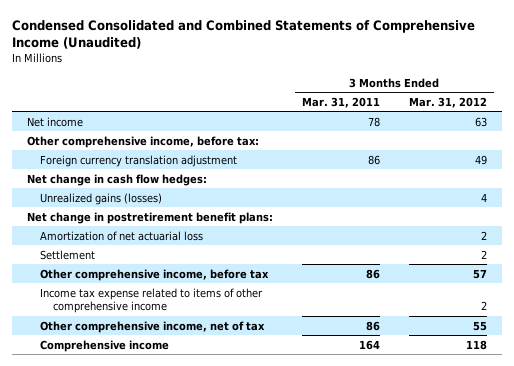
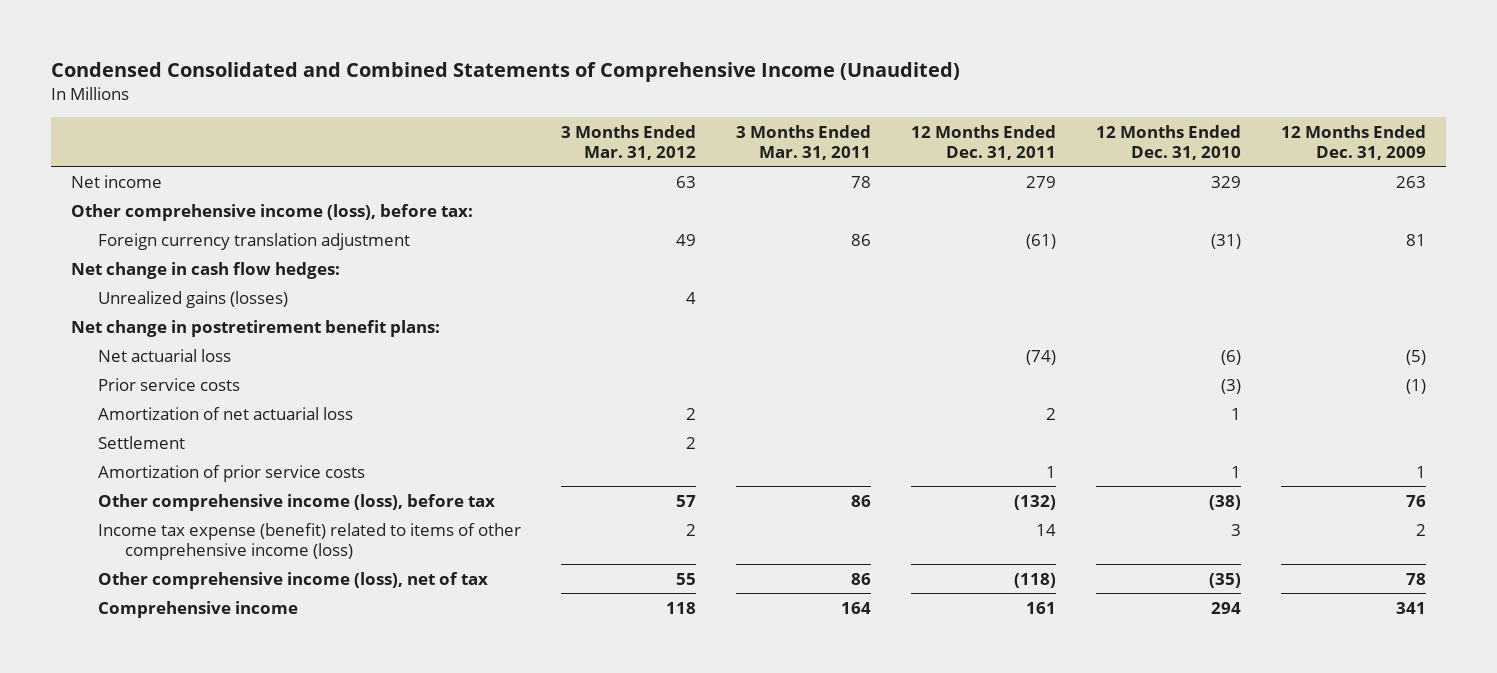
- | 3 Months Ended Mar. 31, 2011 | 3 Months Ended Mar. 31, 2012
+ | 3 Months Ended Mar. 31, 2012 | 3 Months Ended Mar. 31, 2011 | 12 Months Ended Dec. 31, 2011 | 12 Months Ended Dec. 31, 2010 | 12 Months Ended Dec. 31, 2009
- Other comprehensive income, before tax:
+ Other comprehensive income (loss), before tax:
+ Net actuarial loss | | | (74) | (6) | (5)
+ Prior service costs | | | | (3) | (1)
- Other comprehensive income, before tax | 86 | 57
- Income tax expense related to items of other comprehensive income | | 2
- Other comprehensive income, net of tax | 86 | 55
+ Amortization of prior service costs | | | 1 | 1 | 1
+ Other comprehensive income (loss), before tax | 57 | 86 | (132) | (38) | 76
+ Income tax expense (benefit) related to items of other comprehensive income (loss) | 2 | | 14 | 3 | 2
+ Other comprehensive income (loss), net of tax | 55 | 86 | (118) | (35) | 78

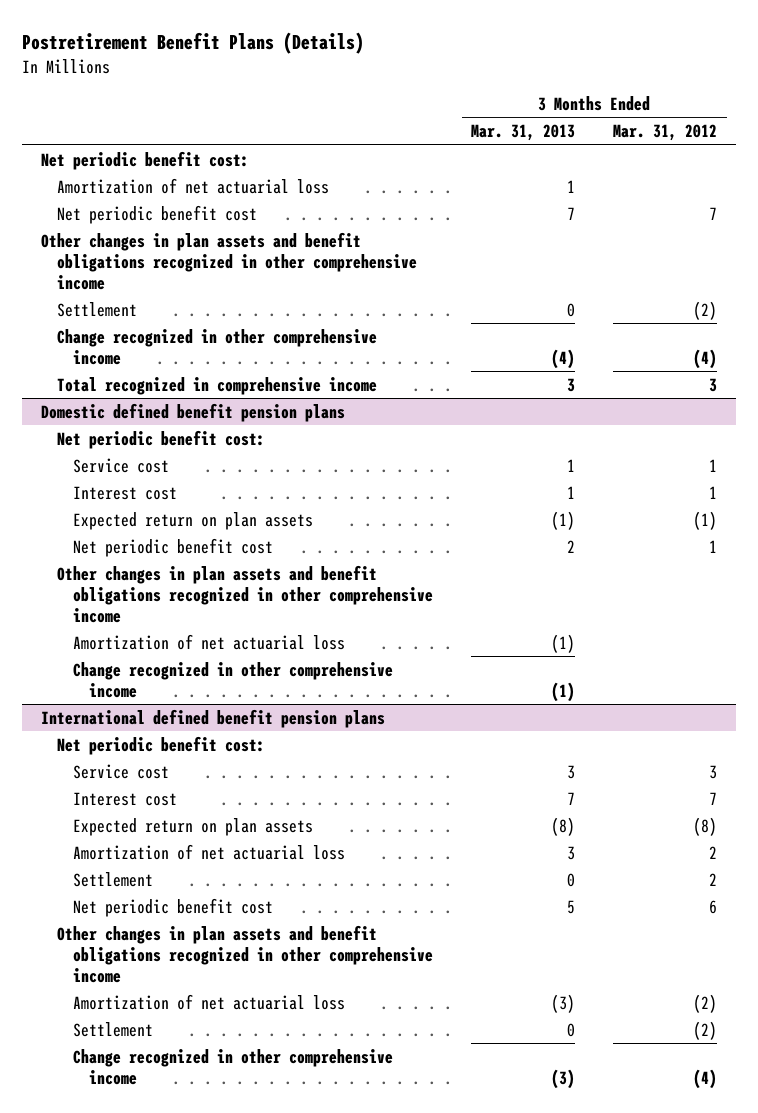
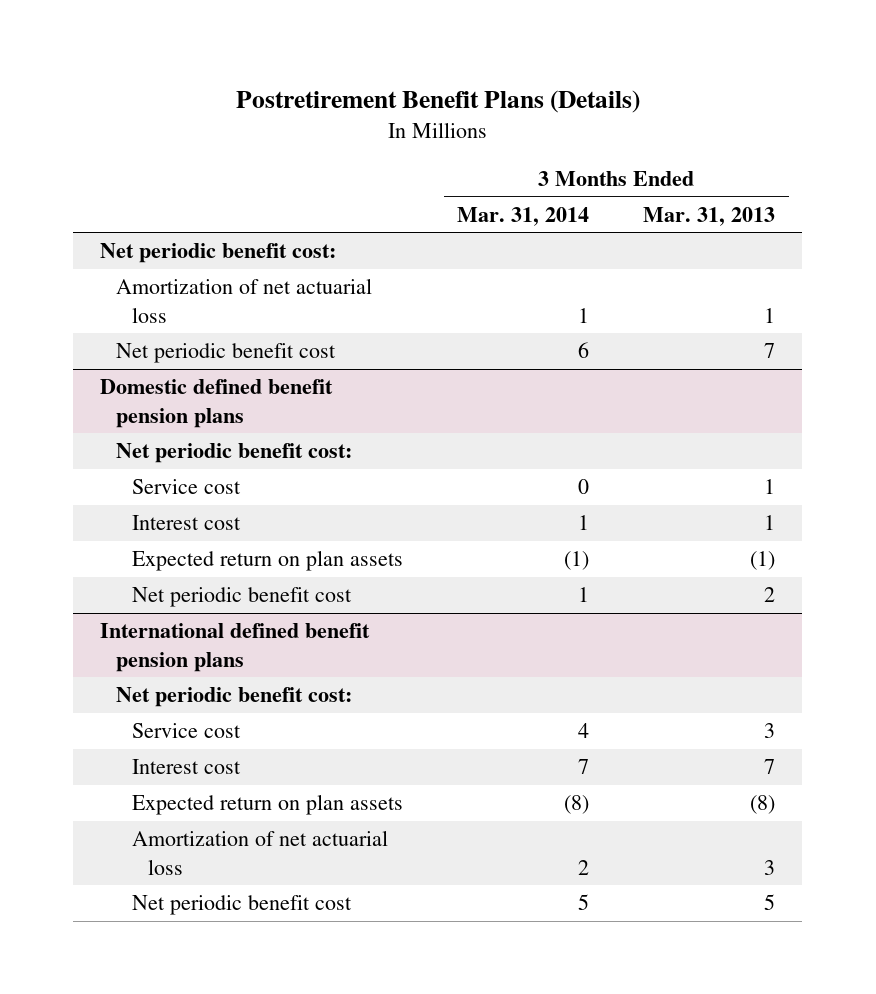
- | 3 Months Ended Mar. 31, 2013 | 3 Months Ended Mar. 31, 2012
+ | 3 Months Ended Mar. 31, 2014 | 3 Months Ended Mar. 31, 2013
- Other changes in plan assets and benefit obligations recognized in other comprehensive income
- Settlement | 0 | (2)
- Change recognized in other comprehensive income | (4) | (4)
- Total recognized in comprehensive income | 3 | 3
@ Domestic defined benefit pension plans
- Other changes in plan assets and benefit obligations recognized in other comprehensive income
- Amortization of net actuarial loss | (1) |
- Change recognized in other comprehensive income | (1) |
@ International defined benefit pension plans
- Settlement | 0 | 2
- Other changes in plan assets and benefit obligations recognized in other comprehensive income
- Amortization of net actuarial loss | (3) | (2)
- Settlement | 0 | (2)
- Change recognized in other comprehensive income | (3) | (4)

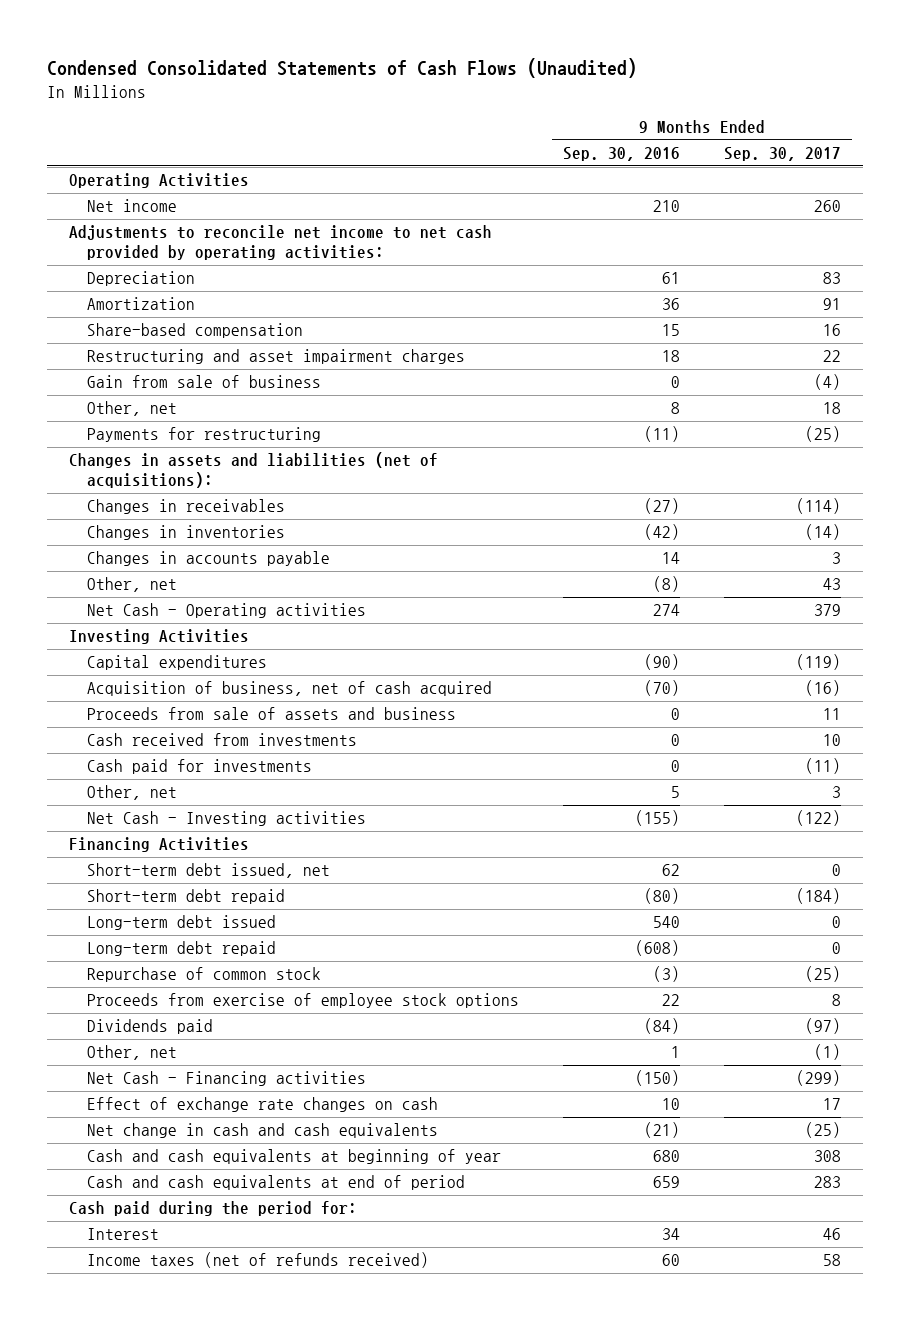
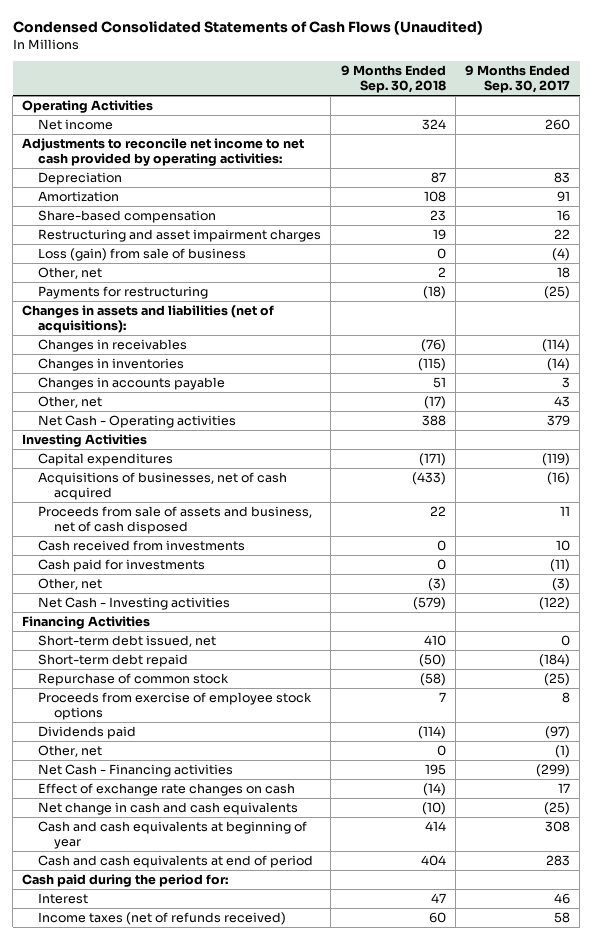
- | 9 Months Ended Sep. 30, 2016 | 9 Months Ended Sep. 30, 2017
+ | 9 Months Ended Sep. 30, 2018 | 9 Months Ended Sep. 30, 2017
- Gain from sale of business | 0 | (4)
+ Loss (gain) from sale of business | 0 | (4)
- Acquisition of business, net of cash acquired | (70) | (16)
- Proceeds from sale of assets and business | 0 | 11
+ Acquisitions of businesses, net of cash acquired | (433) | (16)
+ Proceeds from sale of assets and business, net of cash disposed | 22 | 11
- Other, net | 5 | 3
+ Other, net | (3) | (3)
- Long-term debt issued | 540 | 0
- Long-term debt repaid | (608) | 0

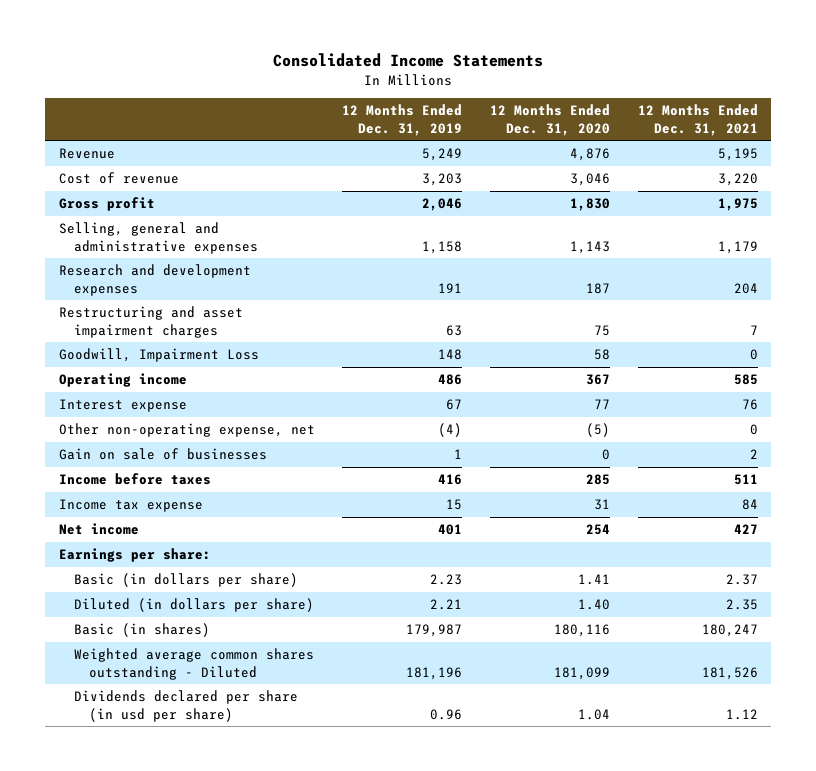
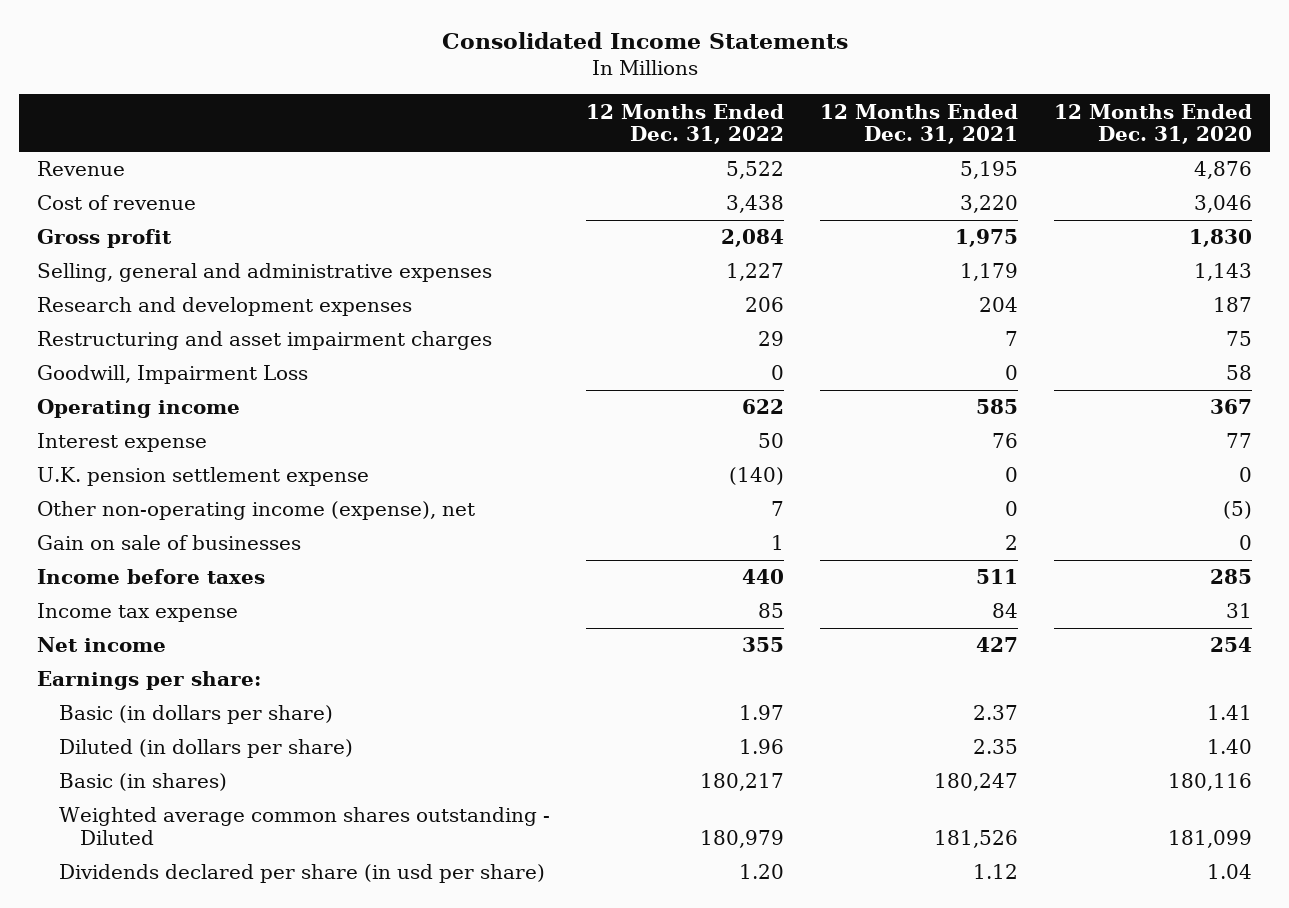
- | 12 Months Ended Dec. 31, 2019 | 12 Months Ended Dec. 31, 2020 | 12 Months Ended Dec. 31, 2021
+ | 12 Months Ended Dec. 31, 2022 | 12 Months Ended Dec. 31, 2021 | 12 Months Ended Dec. 31, 2020
- Other non-operating expense, net | (4) | (5) | 0
+ U.K. pension settlement expense | (140) | 0 | 0
+ Other non-operating income (expense), net | 7 | 0 | (5)

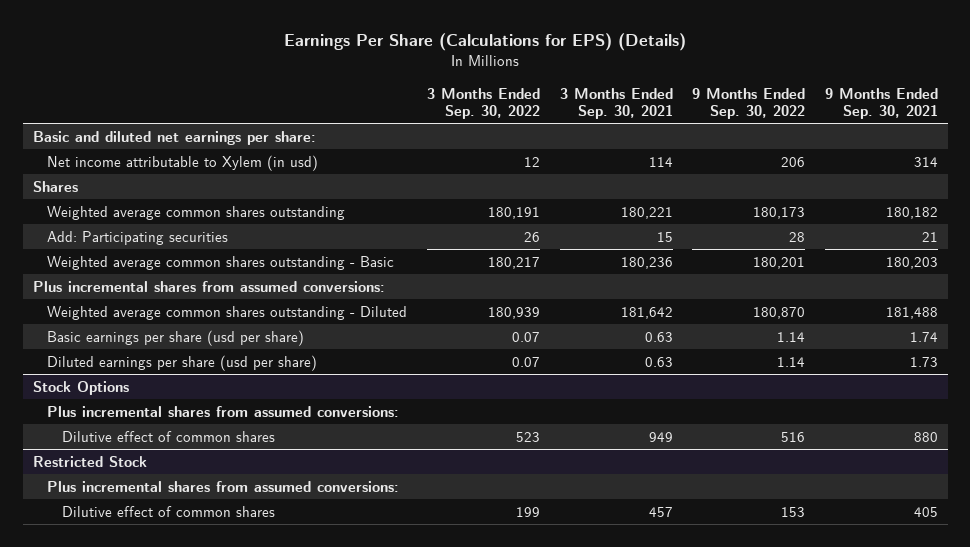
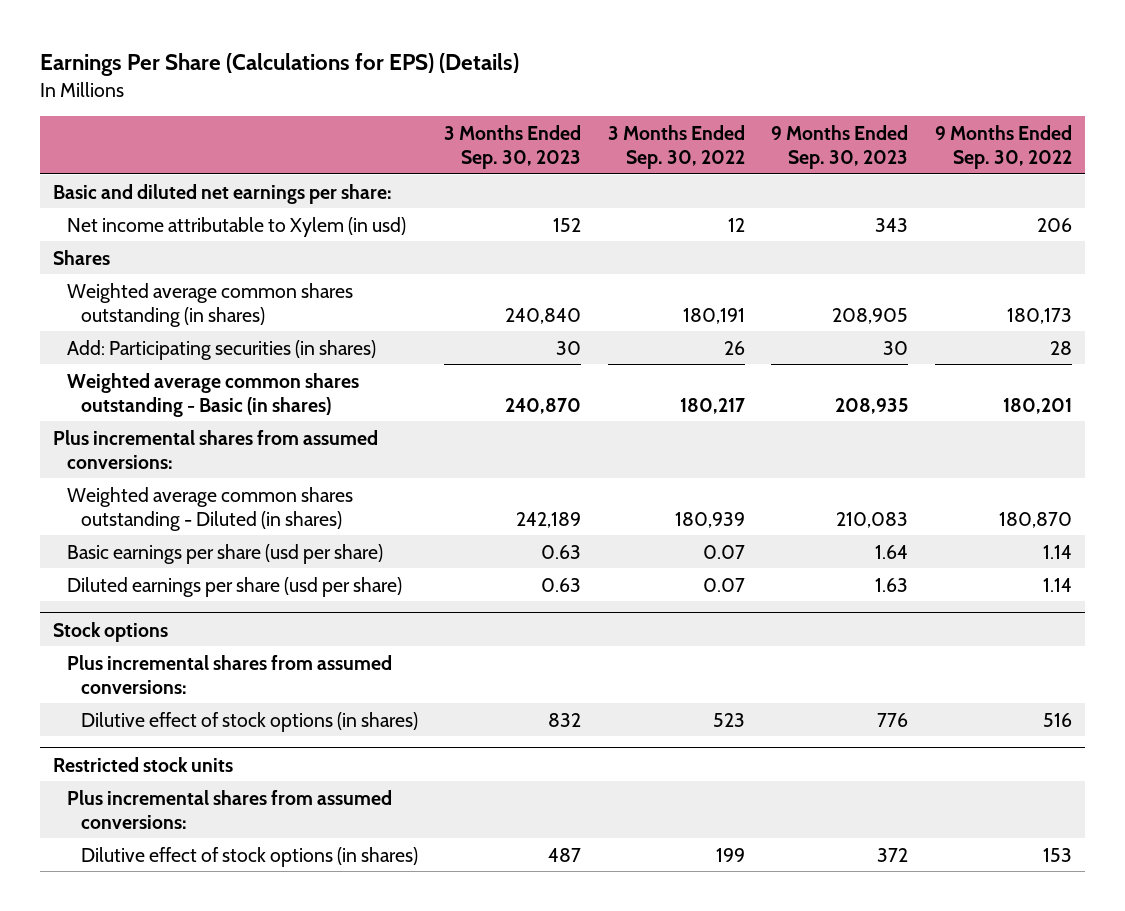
- | 3 Months Ended Sep. 30, 2022 | 3 Months Ended Sep. 30, 2021 | 9 Months Ended Sep. 30, 2022 | 9 Months Ended Sep. 30, 2021
+ | 3 Months Ended Sep. 30, 2023 | 3 Months Ended Sep. 30, 2022 | 9 Months Ended Sep. 30, 2023 | 9 Months Ended Sep. 30, 2022
- Weighted average common shares outstanding | 180,191 | 180,221 | 180,173 | 180,182
- Add: Participating securities | 26 | 15 | 28 | 21
- Weighted average common shares outstanding - Basic | 180,217 | 180,236 | 180,201 | 180,203
+ Weighted average common shares outstanding (in shares) | 240,840 | 180,191 | 208,905 | 180,173
+ Add: Participating securities (in shares) | 30 | 26 | 30 | 28
+ Weighted average common shares outstanding - Basic (in shares) | 240,870 | 180,217 | 208,935 | 180,201
- Weighted average common shares outstanding - Diluted | 180,939 | 181,642 | 180,870 | 181,488
+ Weighted average common shares outstanding - Diluted (in shares) | 242,189 | 180,939 | 210,083 | 180,870
- Stock Options
+ Stock options
- Dilutive effect of common shares | 523 | 949 | 516 | 880
- Restricted Stock
+ Dilutive effect of stock options (in shares) | 832 | 523 | 776 | 516
+ Restricted stock units
- Dilutive effect of common shares | 199 | 457 | 153 | 405
+ Dilutive effect of stock options (in shares) | 487 | 199 | 372 | 153

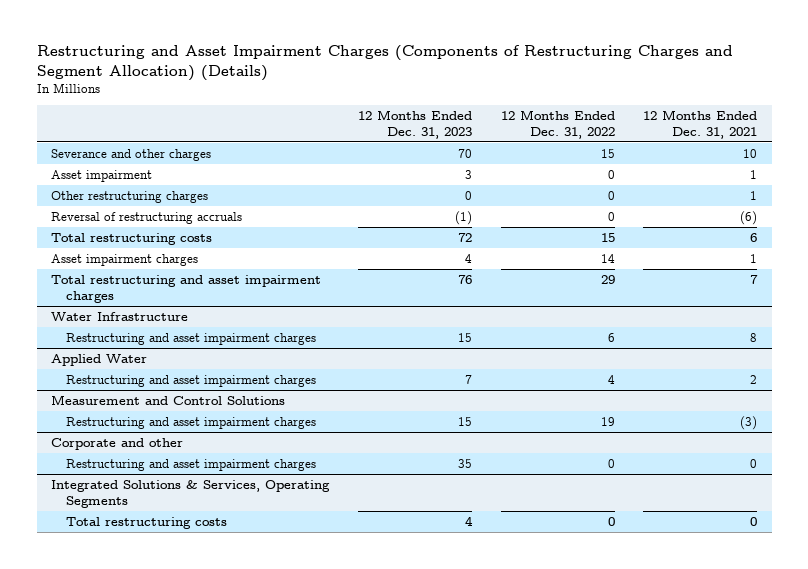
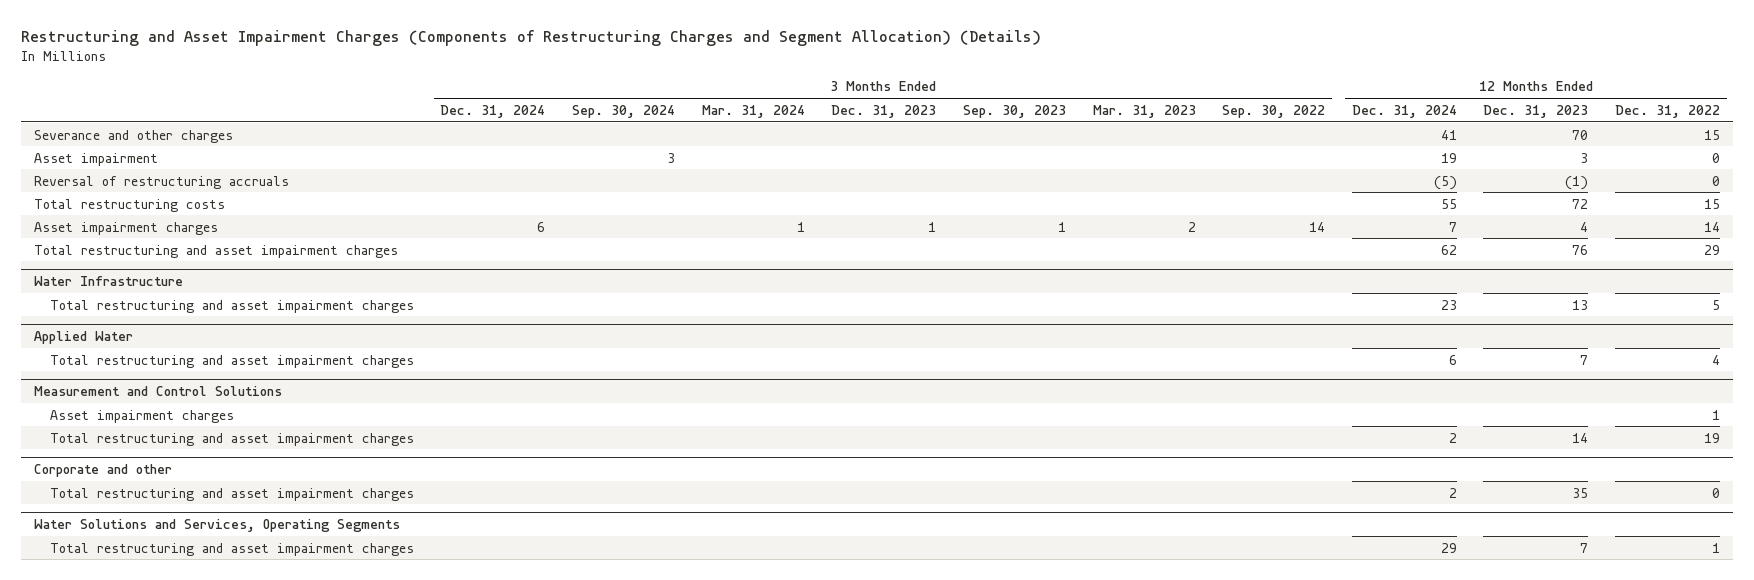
- | 12 Months Ended Dec. 31, 2023 | 12 Months Ended Dec. 31, 2022 | 12 Months Ended Dec. 31, 2021
+ | 3 Months Ended Dec. 31, 2024 | 3 Months Ended Sep. 30, 2024 | 3 Months Ended Mar. 31, 2024 | 3 Months Ended Dec. 31, 2023 | 3 Months Ended Sep. 30, 2023 | 3 Months Ended Mar. 31, 2023 | 3 Months Ended Sep. 30, 2022 | 12 Months Ended Dec. 31, 2024 | 12 Months Ended Dec. 31, 2023 | 12 Months Ended Dec. 31, 2022
- Other restructuring charges | 0 | 0 | 1
@ Water Infrastructure
- Restructuring and asset impairment charges | 15 | 6 | 8
+ Total restructuring and asset impairment charges | | | | | | | | 23 | 13 | 5
@ Applied Water
- Restructuring and asset impairment charges | 7 | 4 | 2
+ Total restructuring and asset impairment charges | | | | | | | | 6 | 7 | 4
@ Measurement and Control Solutions
- Restructuring and asset impairment charges | 15 | 19 | (3)
+ Asset impairment charges | | | | | | | | | | 1
+ Total restructuring and asset impairment charges | | | | | | | | 2 | 14 | 19
@ Corporate and other
- Restructuring and asset impairment charges | 35 | 0 | 0
- Integrated Solutions & Services, Operating Segments
- Total restructuring costs | 4 | 0 | 0
@ Corporate and other
+ Total restructuring and asset impairment charges | | | | | | | | 2 | 35 | 0
+ Water Solutions and Services, Operating Segments
+ Total restructuring and asset impairment charges | | | | | | | | 29 | 7 | 1

